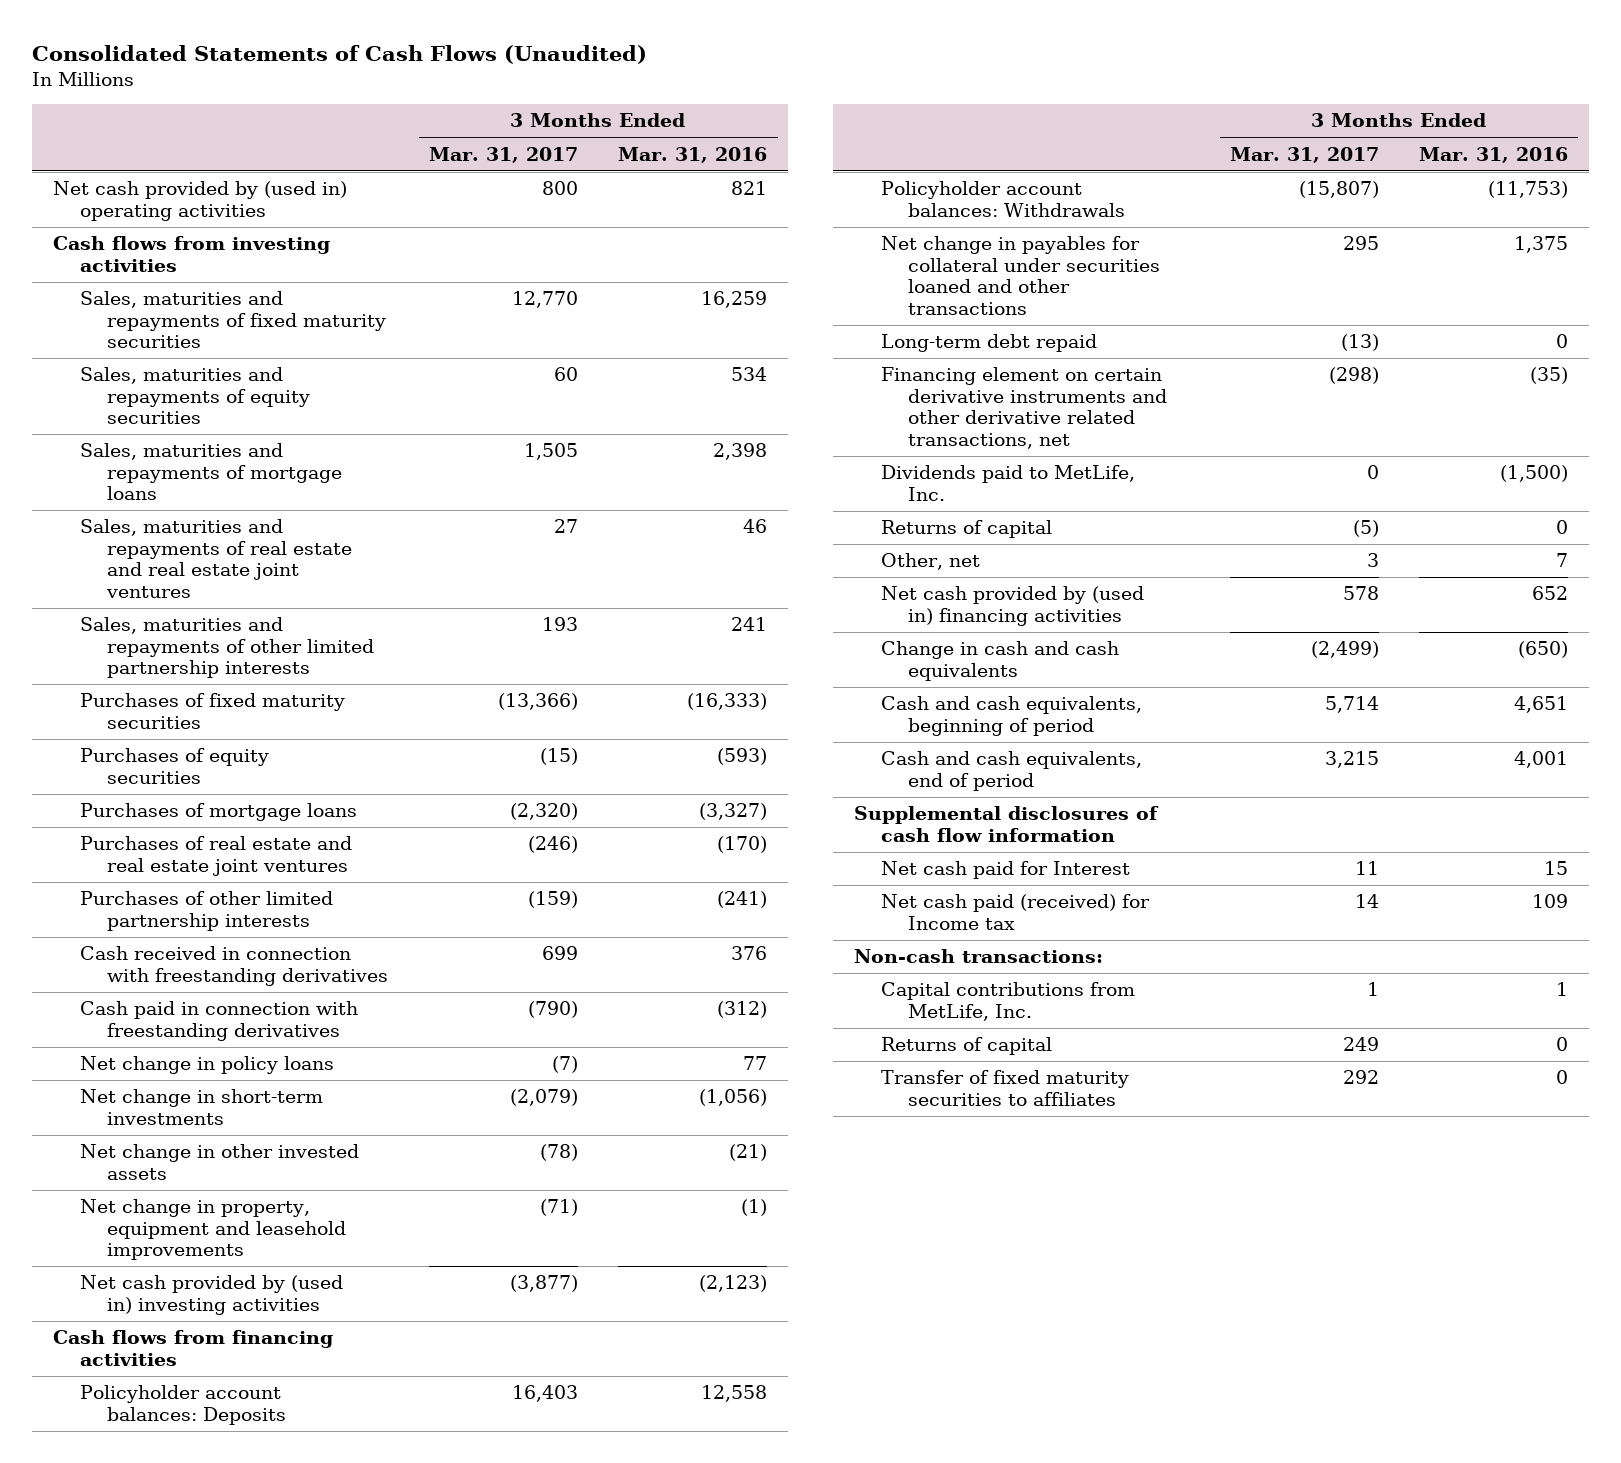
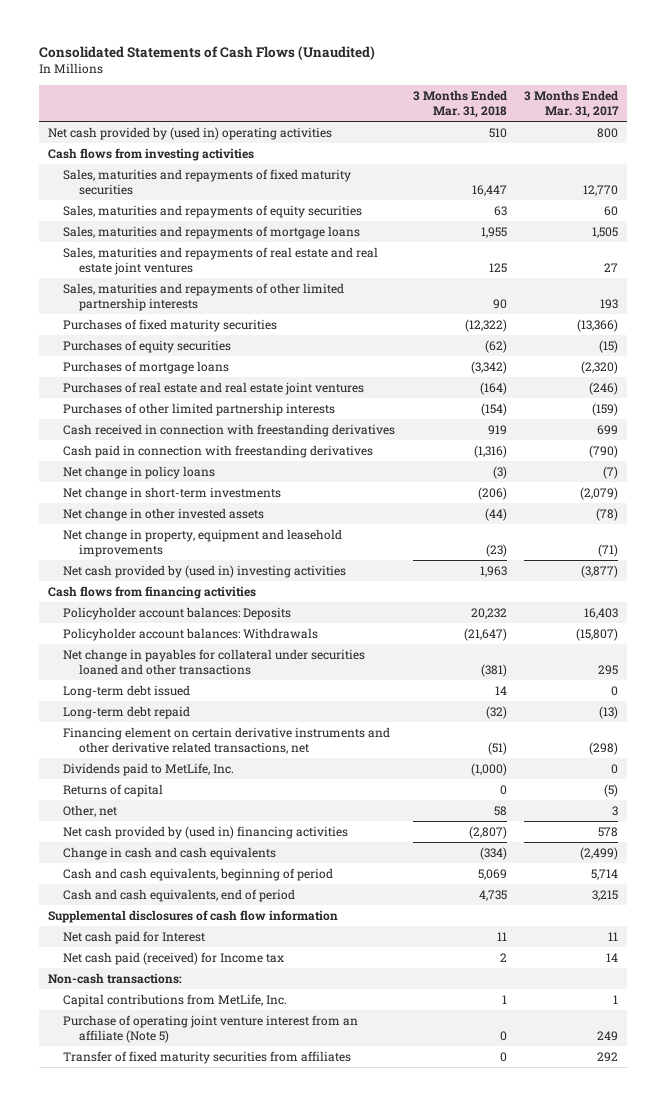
- | 3 Months Ended Mar. 31, 2017 | 3 Months Ended Mar. 31, 2016
+ | 3 Months Ended Mar. 31, 2018 | 3 Months Ended Mar. 31, 2017
+ Long-term debt issued | 14 | 0
- Returns of capital | 249 | 0
- Transfer of fixed maturity securities to affiliates | 292 | 0
+ Purchase of operating joint venture interest from an affiliate (Note 5) | 0 | 249
+ Transfer of fixed maturity securities from affiliates | 0 | 292

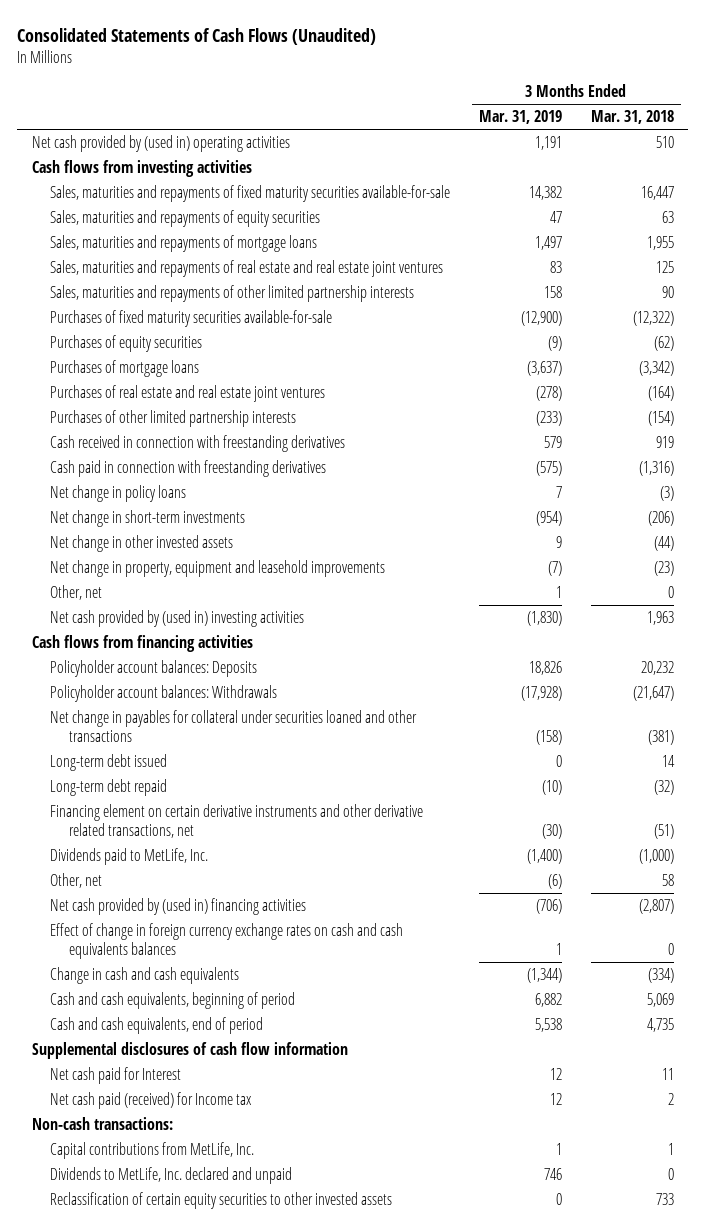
- | 3 Months Ended Mar. 31, 2018 | 3 Months Ended Mar. 31, 2017
+ | 3 Months Ended Mar. 31, 2019 | 3 Months Ended Mar. 31, 2018
- Sales, maturities and repayments of fixed maturity securities | 16,447 | 12,770
+ Sales, maturities and repayments of fixed maturity securities available-for-sale | 14,382 | 16,447
- Purchases of fixed maturity securities | (12,322) | (13,366)
+ Purchases of fixed maturity securities available-for-sale | (12,900) | (12,322)
+ Other, net | 1 | 0
- Returns of capital | 0 | (5)
+ Effect of change in foreign currency exchange rates on cash and cash equivalents balances | 1 | 0
- Purchase of operating joint venture interest from an affiliate (Note 5) | 0 | 249
- Transfer of fixed maturity securities from affiliates | 0 | 292
+ Dividends to MetLife, Inc. declared and unpaid | 746 | 0
+ Reclassification of certain equity securities to other invested assets | 0 | 733

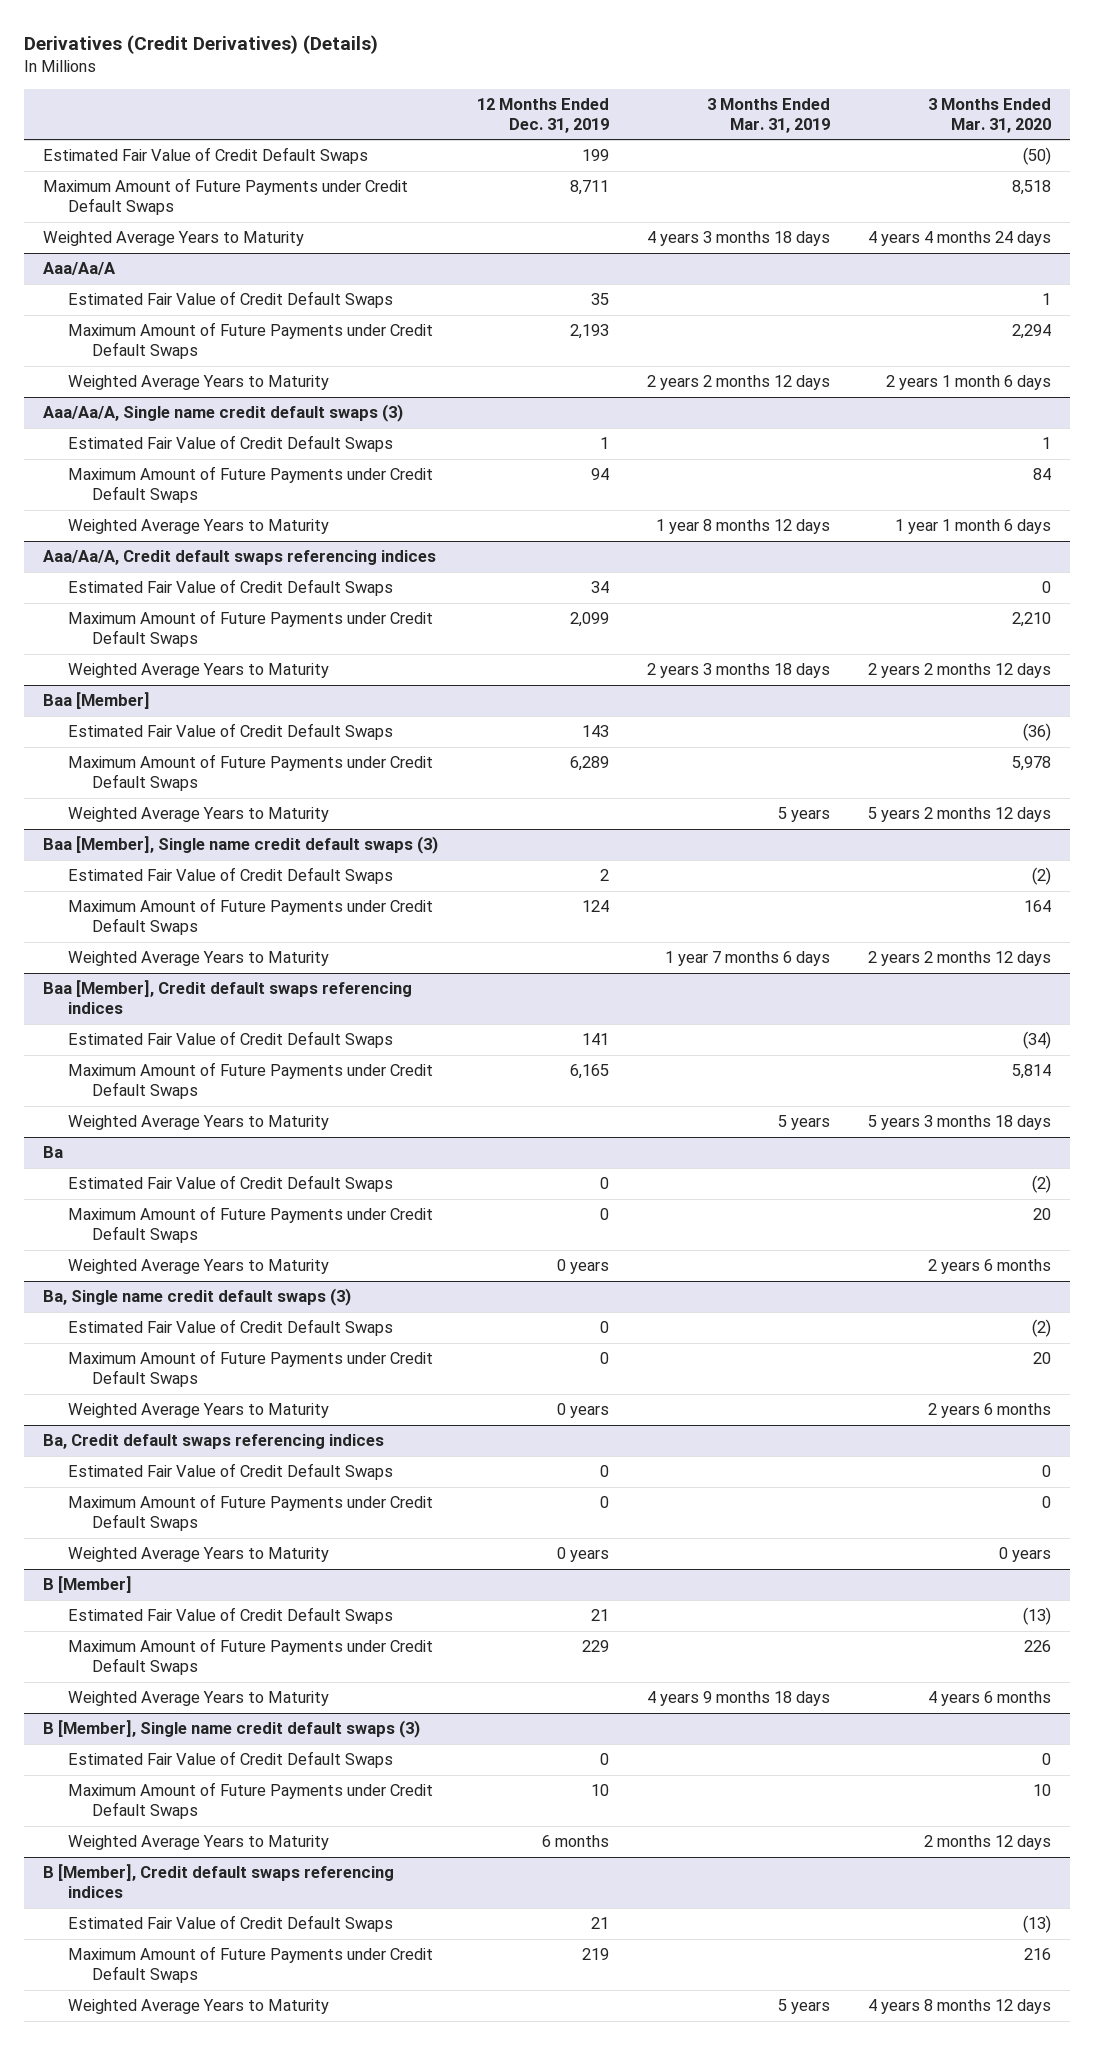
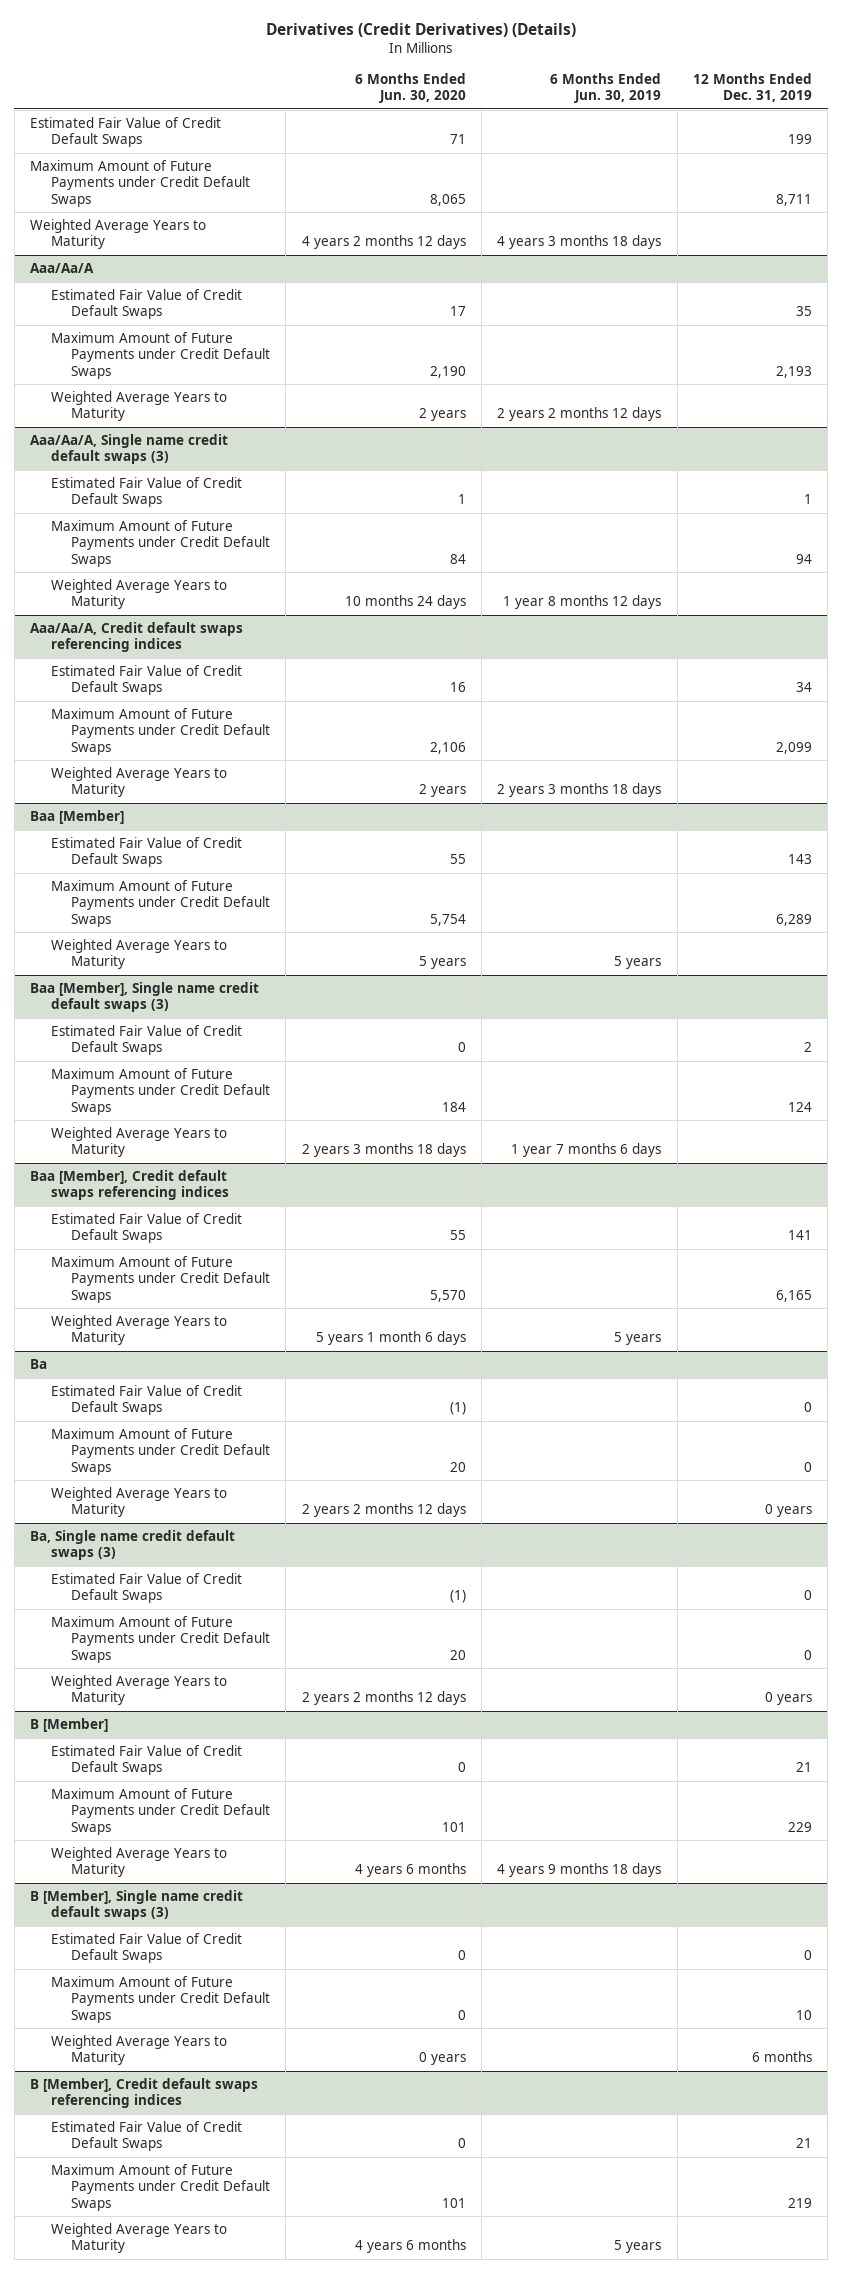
- | 12 Months Ended Dec. 31, 2019 | 3 Months Ended Mar. 31, 2019 | 3 Months Ended Mar. 31, 2020
+ | 6 Months Ended Jun. 30, 2020 | 6 Months Ended Jun. 30, 2019 | 12 Months Ended Dec. 31, 2019
- Ba, Credit default swaps referencing indices
- Estimated Fair Value of Credit Default Swaps | 0 | | 0
- Maximum Amount of Future Payments under Credit Default Swaps | 0 | | 0
- Weighted Average Years to Maturity | 0 years | | 0 years

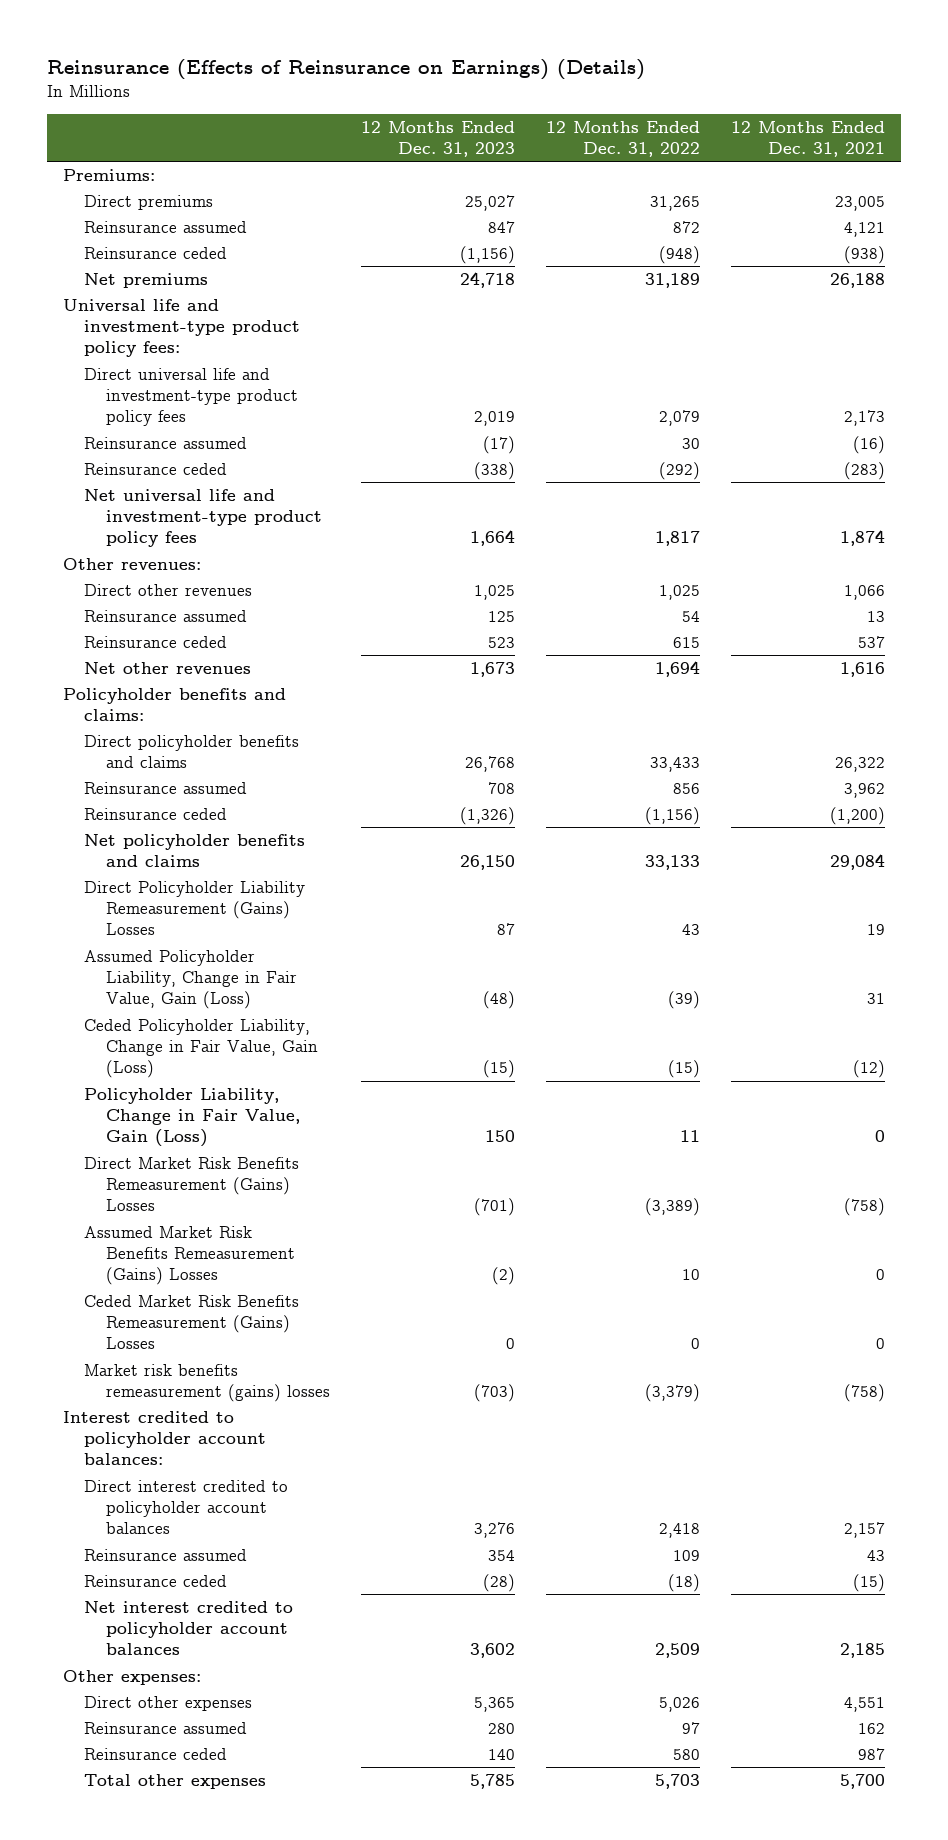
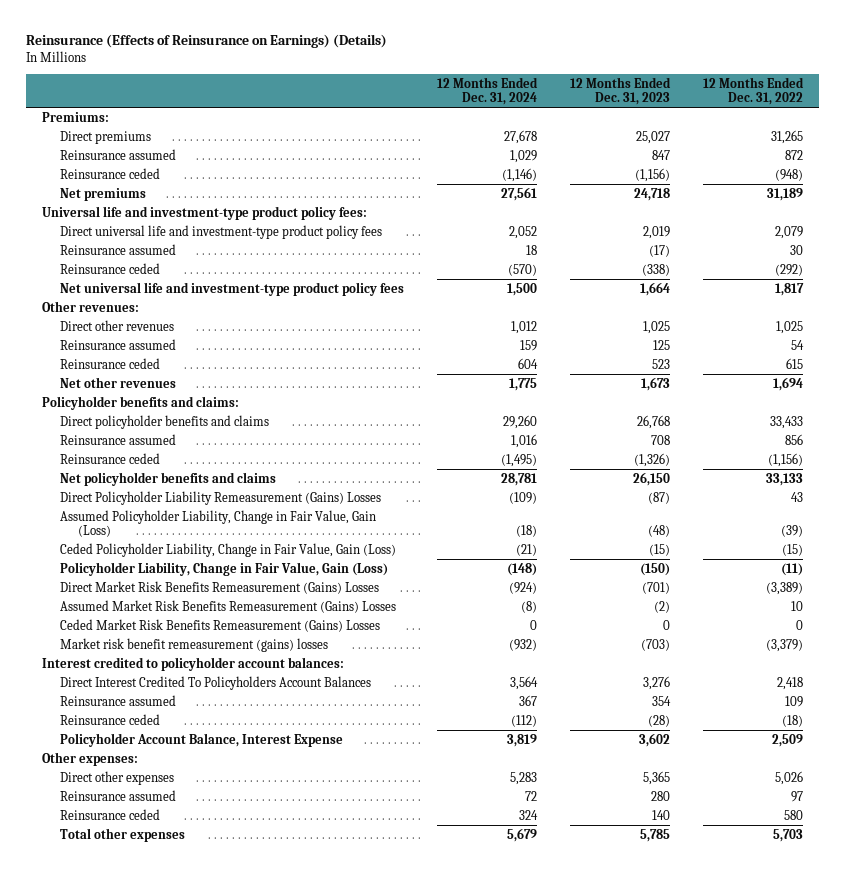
- | 12 Months Ended Dec. 31, 2023 | 12 Months Ended Dec. 31, 2022 | 12 Months Ended Dec. 31, 2021
+ | 12 Months Ended Dec. 31, 2024 | 12 Months Ended Dec. 31, 2023 | 12 Months Ended Dec. 31, 2022
- Direct Policyholder Liability Remeasurement (Gains) Losses | 87 | 43 | 19
+ Direct Policyholder Liability Remeasurement (Gains) Losses | (109) | (87) | 43
- Policyholder Liability, Change in Fair Value, Gain (Loss) | 150 | 11 | 0
+ Policyholder Liability, Change in Fair Value, Gain (Loss) | (148) | (150) | (11)
- Market risk benefits remeasurement (gains) losses | (703) | (3,379) | (758)
+ Market risk benefit remeasurement (gains) losses | (932) | (703) | (3,379)
- Direct interest credited to policyholder account balances | 3,276 | 2,418 | 2,157
+ Direct Interest Credited To Policyholders Account Balances | 3,564 | 3,276 | 2,418
- Net interest credited to policyholder account balances | 3,602 | 2,509 | 2,185
+ Policyholder Account Balance, Interest Expense | 3,819 | 3,602 | 2,509

